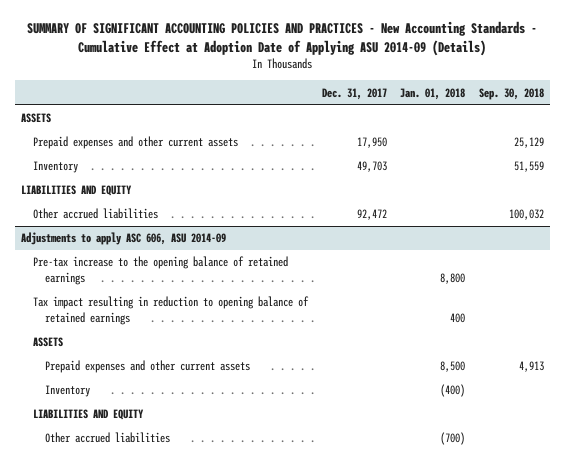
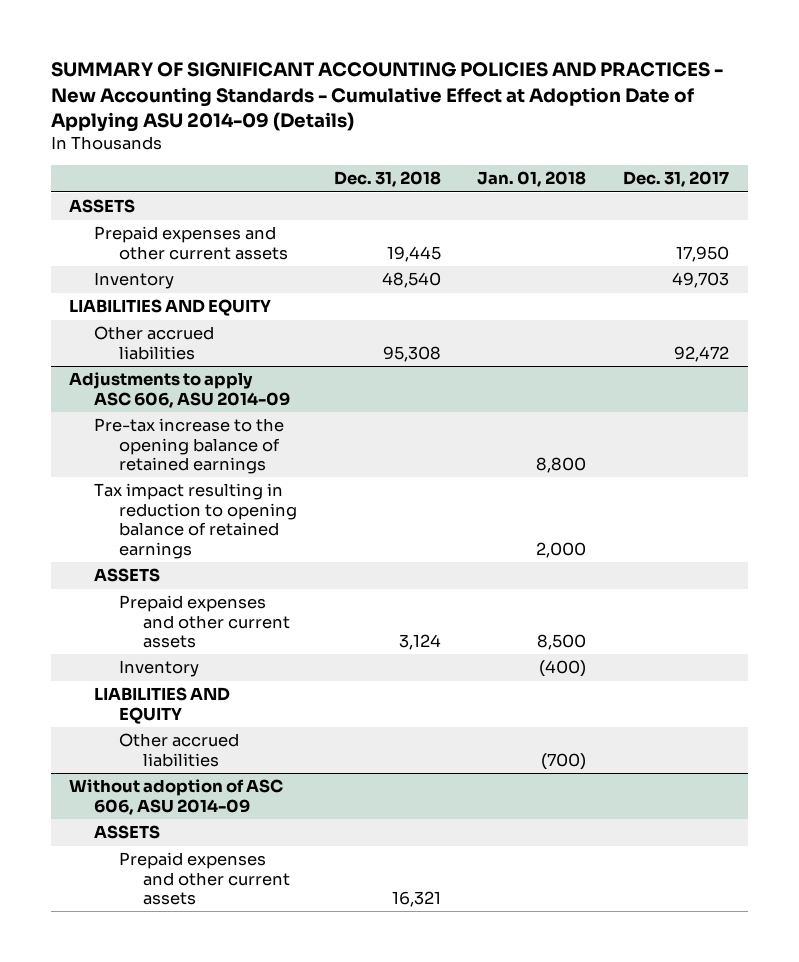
- | Dec. 31, 2017 | Jan. 01, 2018 | Sep. 30, 2018
+ | Dec. 31, 2018 | Jan. 01, 2018 | Dec. 31, 2017
@ Adjustments to apply ASC 606, ASU 2014-09
- Tax impact resulting in reduction to opening balance of retained earnings | | 400 |
+ Tax impact resulting in reduction to opening balance of retained earnings | | 2,000 |
+ Without adoption of ASC 606, ASU 2014-09
+ ASSETS
+ Prepaid expenses and other current assets | 16,321 | |

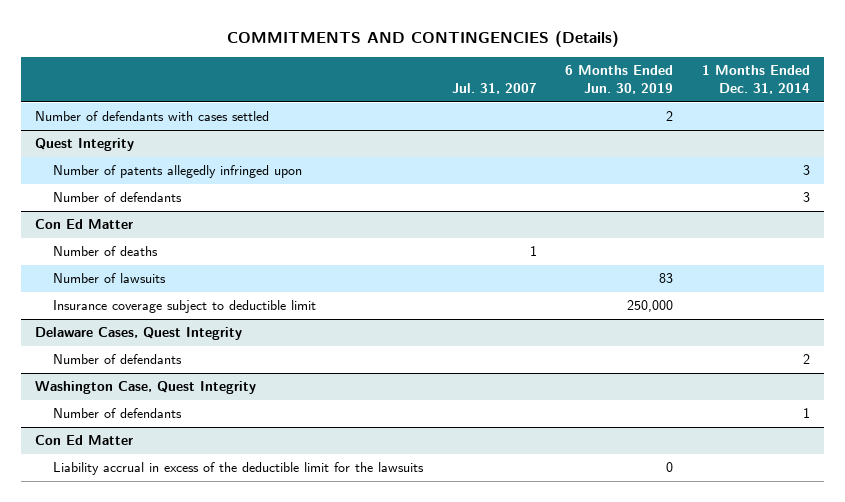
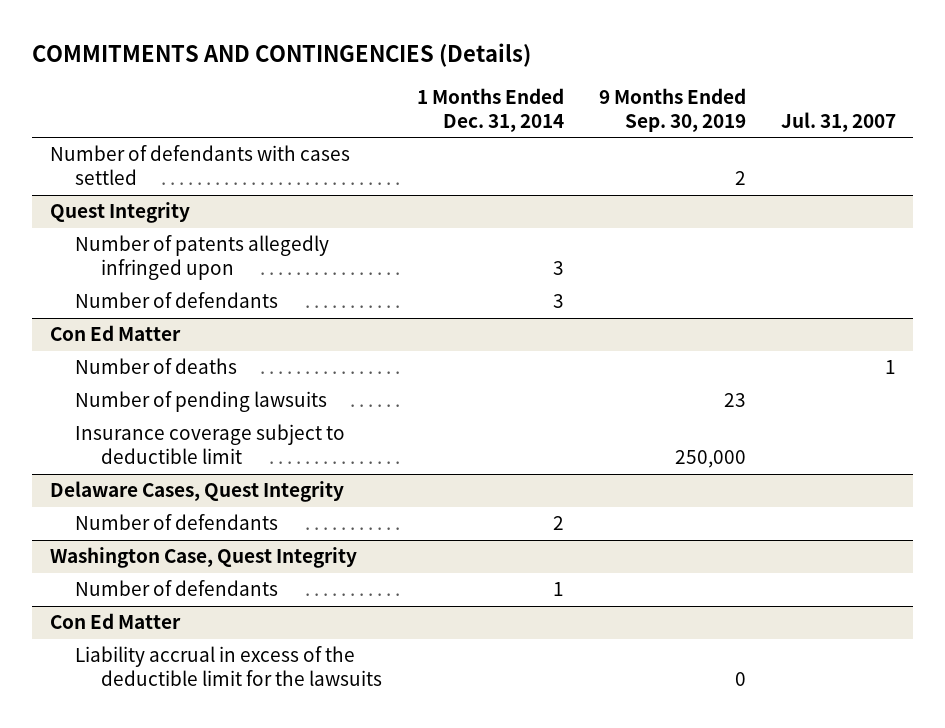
- | Jul. 31, 2007 | 6 Months Ended Jun. 30, 2019 | 1 Months Ended Dec. 31, 2014
+ | 1 Months Ended Dec. 31, 2014 | 9 Months Ended Sep. 30, 2019 | Jul. 31, 2007
@ Con Ed Matter
- Number of lawsuits | | 83 |
+ Number of pending lawsuits | | 23 |

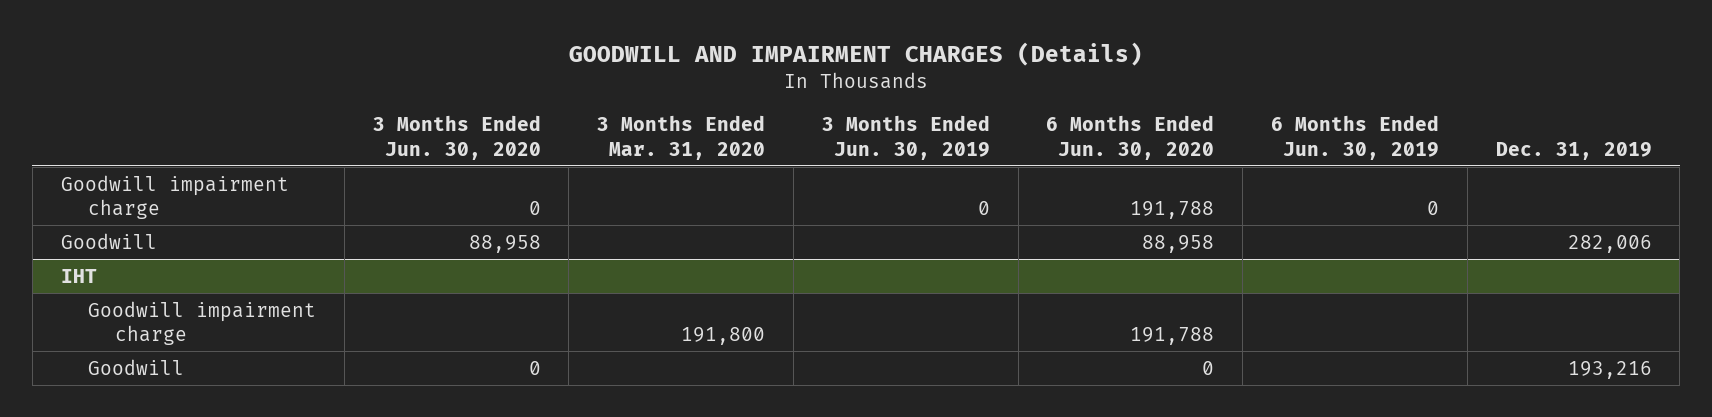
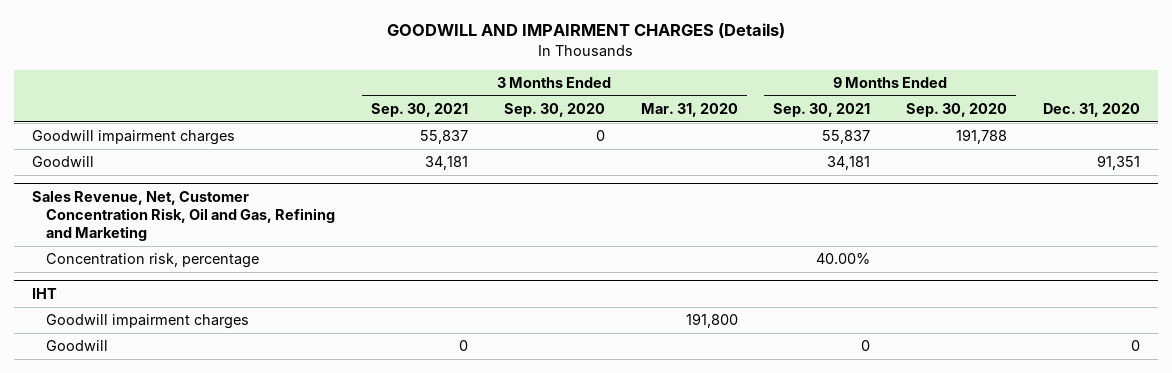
- | 3 Months Ended Jun. 30, 2020 | 3 Months Ended Mar. 31, 2020 | 3 Months Ended Jun. 30, 2019 | 6 Months Ended Jun. 30, 2020 | 6 Months Ended Jun. 30, 2019 | Dec. 31, 2019
+ | 3 Months Ended Sep. 30, 2021 | 3 Months Ended Sep. 30, 2020 | 3 Months Ended Mar. 31, 2020 | 9 Months Ended Sep. 30, 2021 | 9 Months Ended Sep. 30, 2020 | Dec. 31, 2020
- Goodwill impairment charge | 0 | | 0 | 191,788 | 0 |
+ Goodwill impairment charges | 55,837 | 0 | | 55,837 | 191,788 |
+ Sales Revenue, Net, Customer Concentration Risk, Oil and Gas, Refining and Marketing
+ Concentration risk, percentage | | | | 40.00% | |
@ IHT
- Goodwill impairment charge | | 191,800 | | 191,788 | |
+ Goodwill impairment charges | | | 191,800 | | |

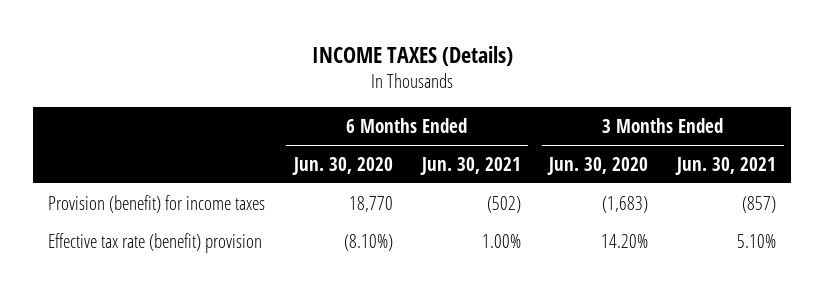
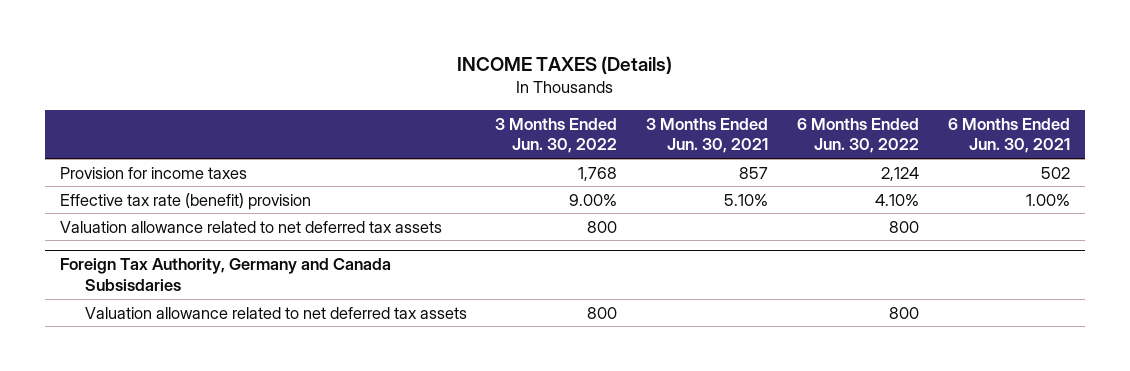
- | 6 Months Ended Jun. 30, 2020 | 6 Months Ended Jun. 30, 2021 | 3 Months Ended Jun. 30, 2020 | 3 Months Ended Jun. 30, 2021
+ | 3 Months Ended Jun. 30, 2022 | 3 Months Ended Jun. 30, 2021 | 6 Months Ended Jun. 30, 2022 | 6 Months Ended Jun. 30, 2021
- Provision (benefit) for income taxes | 18,770 | (502) | (1,683) | (857)
+ Provision for income taxes | 1,768 | 857 | 2,124 | 502
+ Valuation allowance related to net deferred tax assets | 800 | | 800 |
+ Foreign Tax Authority, Germany and Canada Subsisdaries
+ Valuation allowance related to net deferred tax assets | 800 | | 800 |

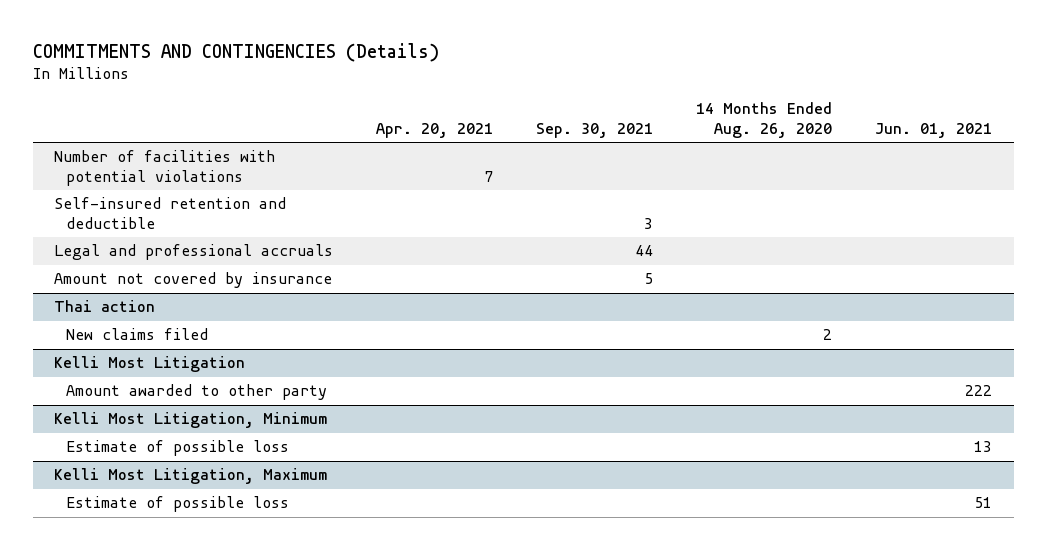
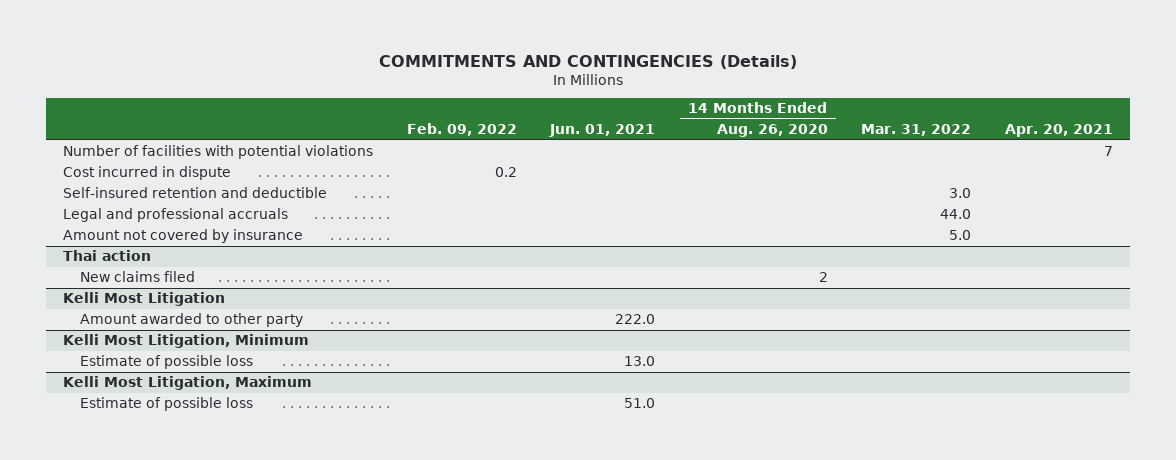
- | Apr. 20, 2021 | Sep. 30, 2021 | 14 Months Ended Aug. 26, 2020 | Jun. 01, 2021
+ | Feb. 09, 2022 | Jun. 01, 2021 | 14 Months Ended Aug. 26, 2020 | Mar. 31, 2022 | Apr. 20, 2021
+ Cost incurred in dispute | 0.2 | | | |
@ Kelli Most Litigation
- Amount awarded to other party | | | | 222
+ Amount awarded to other party | | 222.0 | | |
@ Kelli Most Litigation, Minimum
- Estimate of possible loss | | | | 13
+ Estimate of possible loss | | 13.0 | | |
@ Kelli Most Litigation, Maximum
- Estimate of possible loss | | | | 51
+ Estimate of possible loss | | 51.0 | | |

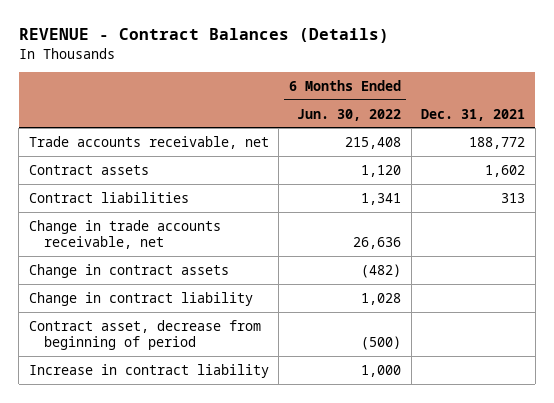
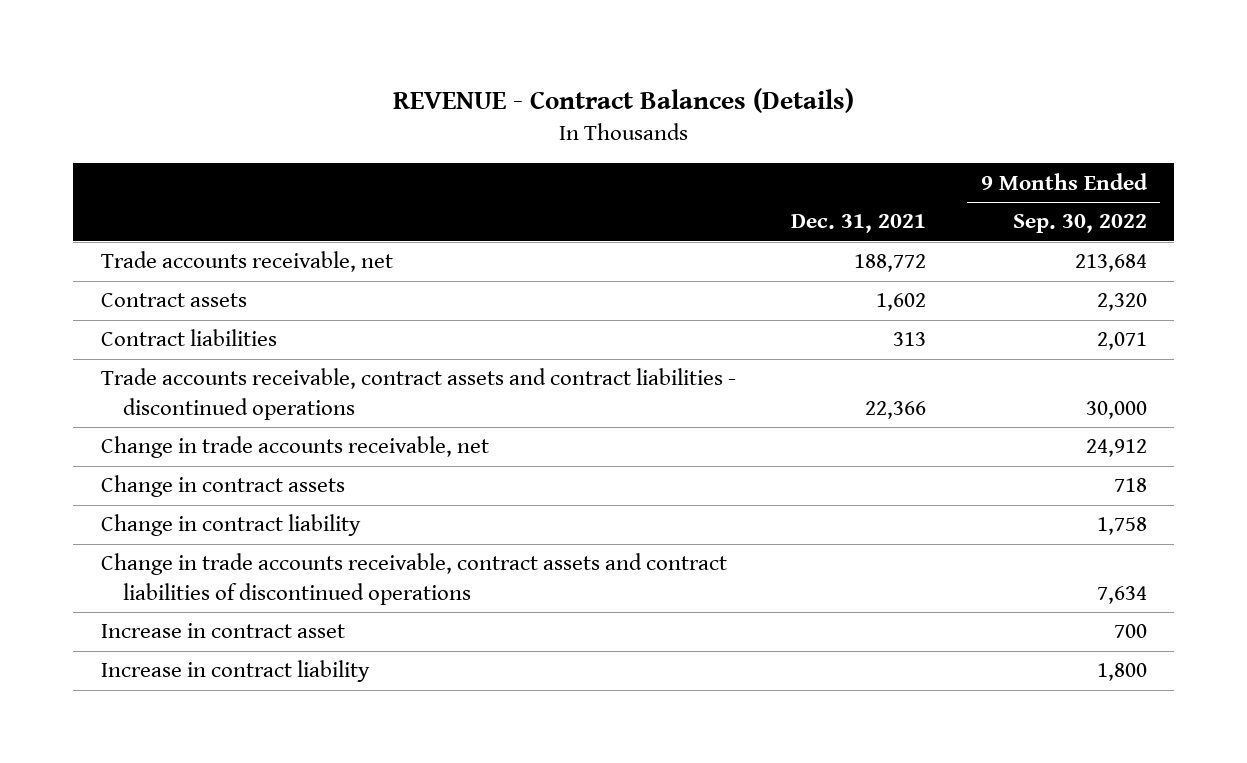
- | 6 Months Ended Jun. 30, 2022 | Dec. 31, 2021
+ | Dec. 31, 2021 | 9 Months Ended Sep. 30, 2022
+ Trade accounts receivable, contract assets and contract liabilities - discontinued operations | 22,366 | 30,000
- Contract asset, decrease from beginning of period | (500) |
+ Change in trade accounts receivable, contract assets and contract liabilities of discontinued operations | | 7,634
+ Increase in contract asset | | 700

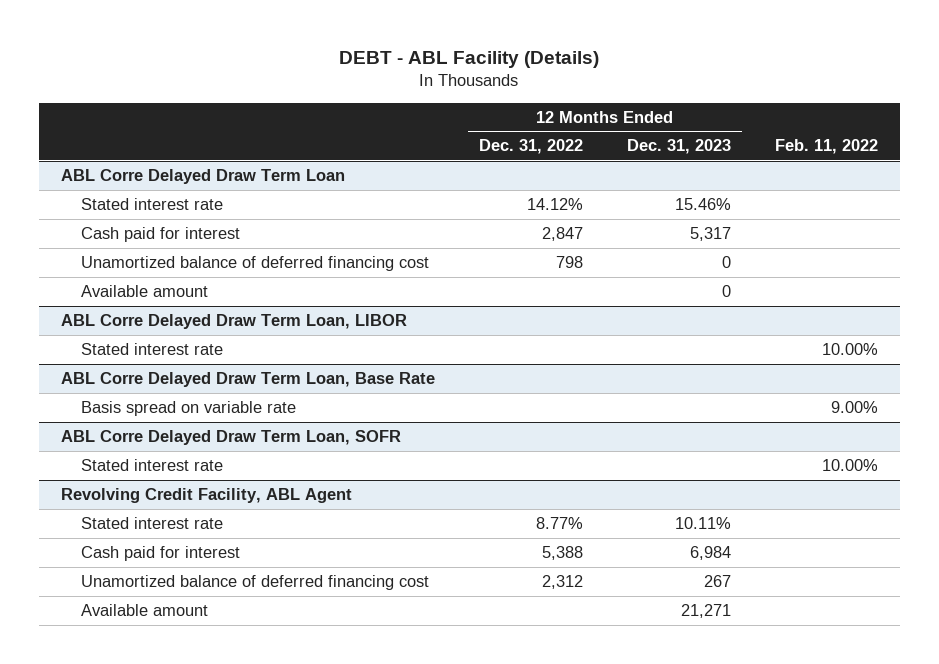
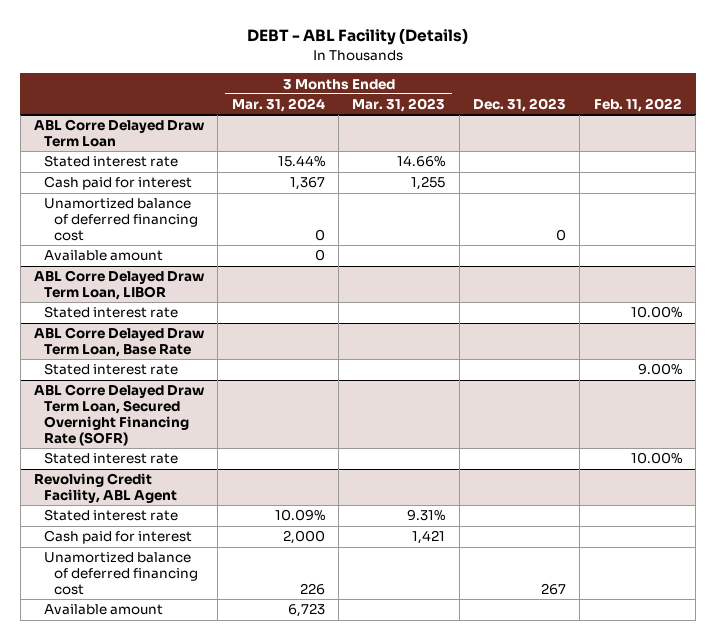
- | 12 Months Ended Dec. 31, 2022 | 12 Months Ended Dec. 31, 2023 | Feb. 11, 2022
+ | 3 Months Ended Mar. 31, 2024 | 3 Months Ended Mar. 31, 2023 | Dec. 31, 2023 | Feb. 11, 2022
@ ABL Corre Delayed Draw Term Loan, Base Rate
- Basis spread on variable rate | | | 9.00%
- ABL Corre Delayed Draw Term Loan, SOFR
@ ABL Corre Delayed Draw Term Loan, Base Rate
+ Stated interest rate | | | | 9.00%
+ ABL Corre Delayed Draw Term Loan, Secured Overnight Financing Rate (SOFR)

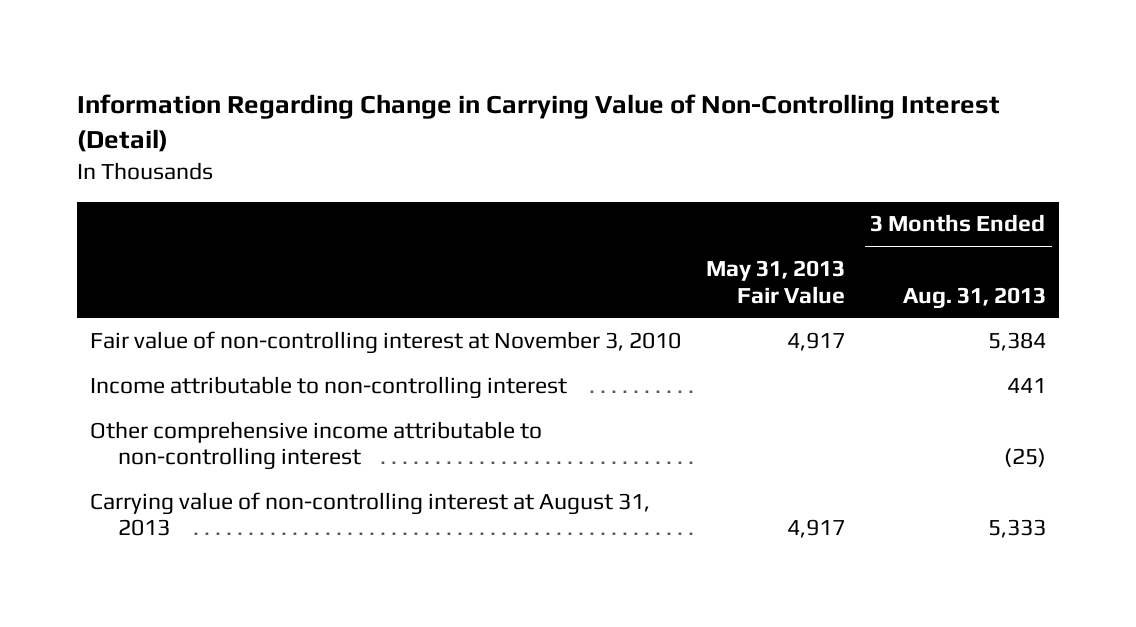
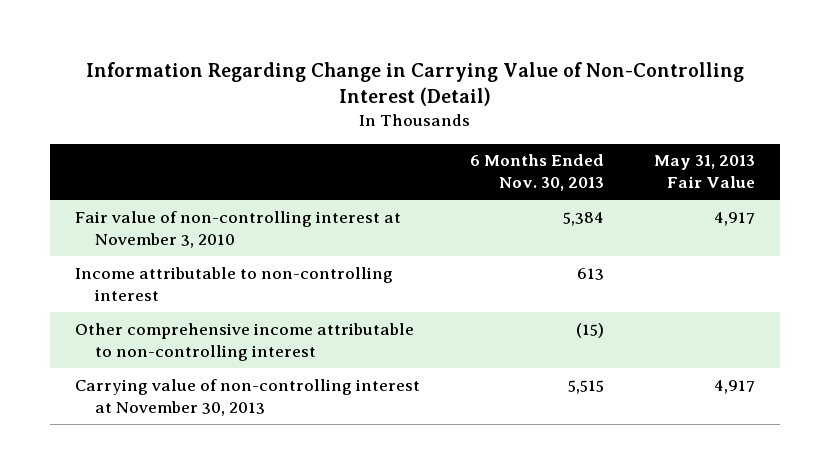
- | May 31, 2013 Fair Value | 3 Months Ended Aug. 31, 2013
+ | 6 Months Ended Nov. 30, 2013 | May 31, 2013 Fair Value
- Carrying value of non-controlling interest at August 31, 2013 | 4,917 | 5,333
+ Carrying value of non-controlling interest at November 30, 2013 | 5,515 | 4,917

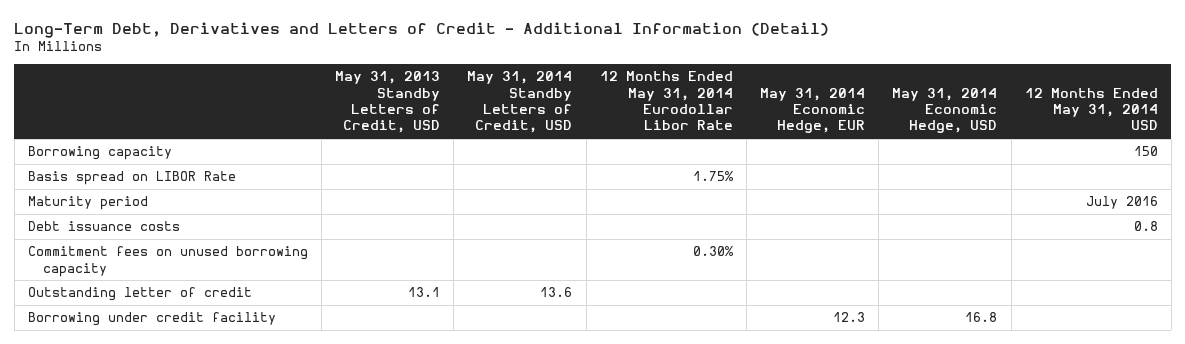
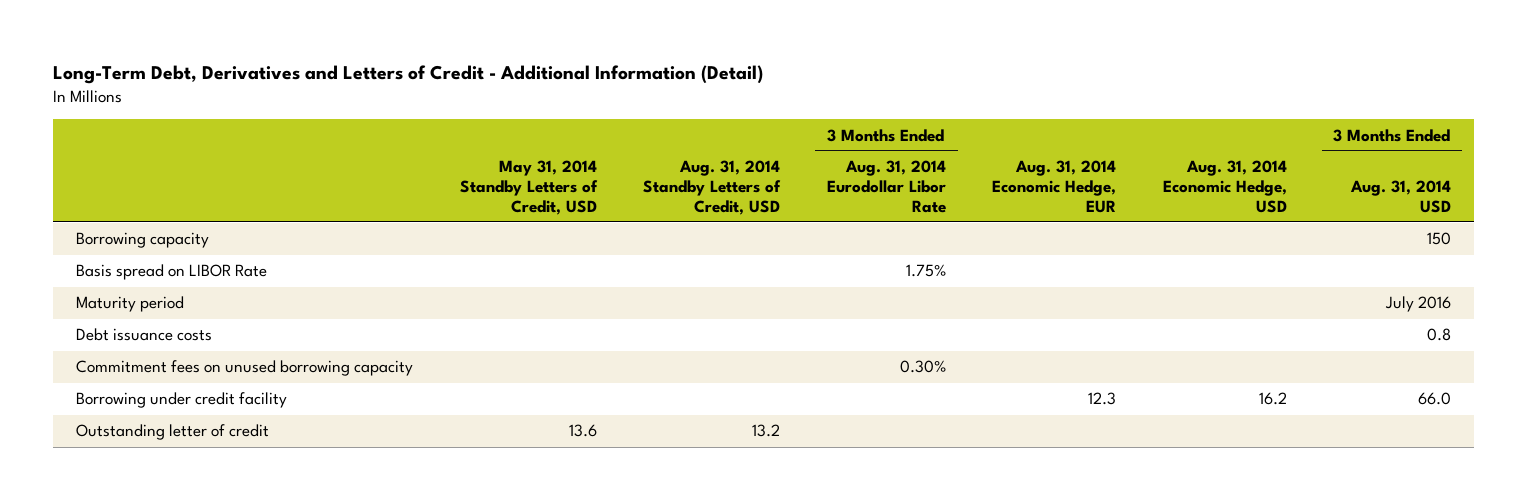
- | May 31, 2013 Standby Letters of Credit, USD | May 31, 2014 Standby Letters of Credit, USD | 12 Months Ended May 31, 2014 Eurodollar Libor Rate | May 31, 2014 Economic Hedge, EUR | May 31, 2014 Economic Hedge, USD | 12 Months Ended May 31, 2014 USD
+ | May 31, 2014 Standby Letters of Credit, USD | Aug. 31, 2014 Standby Letters of Credit, USD | 3 Months Ended Aug. 31, 2014 Eurodollar Libor Rate | Aug. 31, 2014 Economic Hedge, EUR | Aug. 31, 2014 Economic Hedge, USD | 3 Months Ended Aug. 31, 2014 USD
moved down: Outstanding letter of credit | 13.6 | 13.2 | | | |

